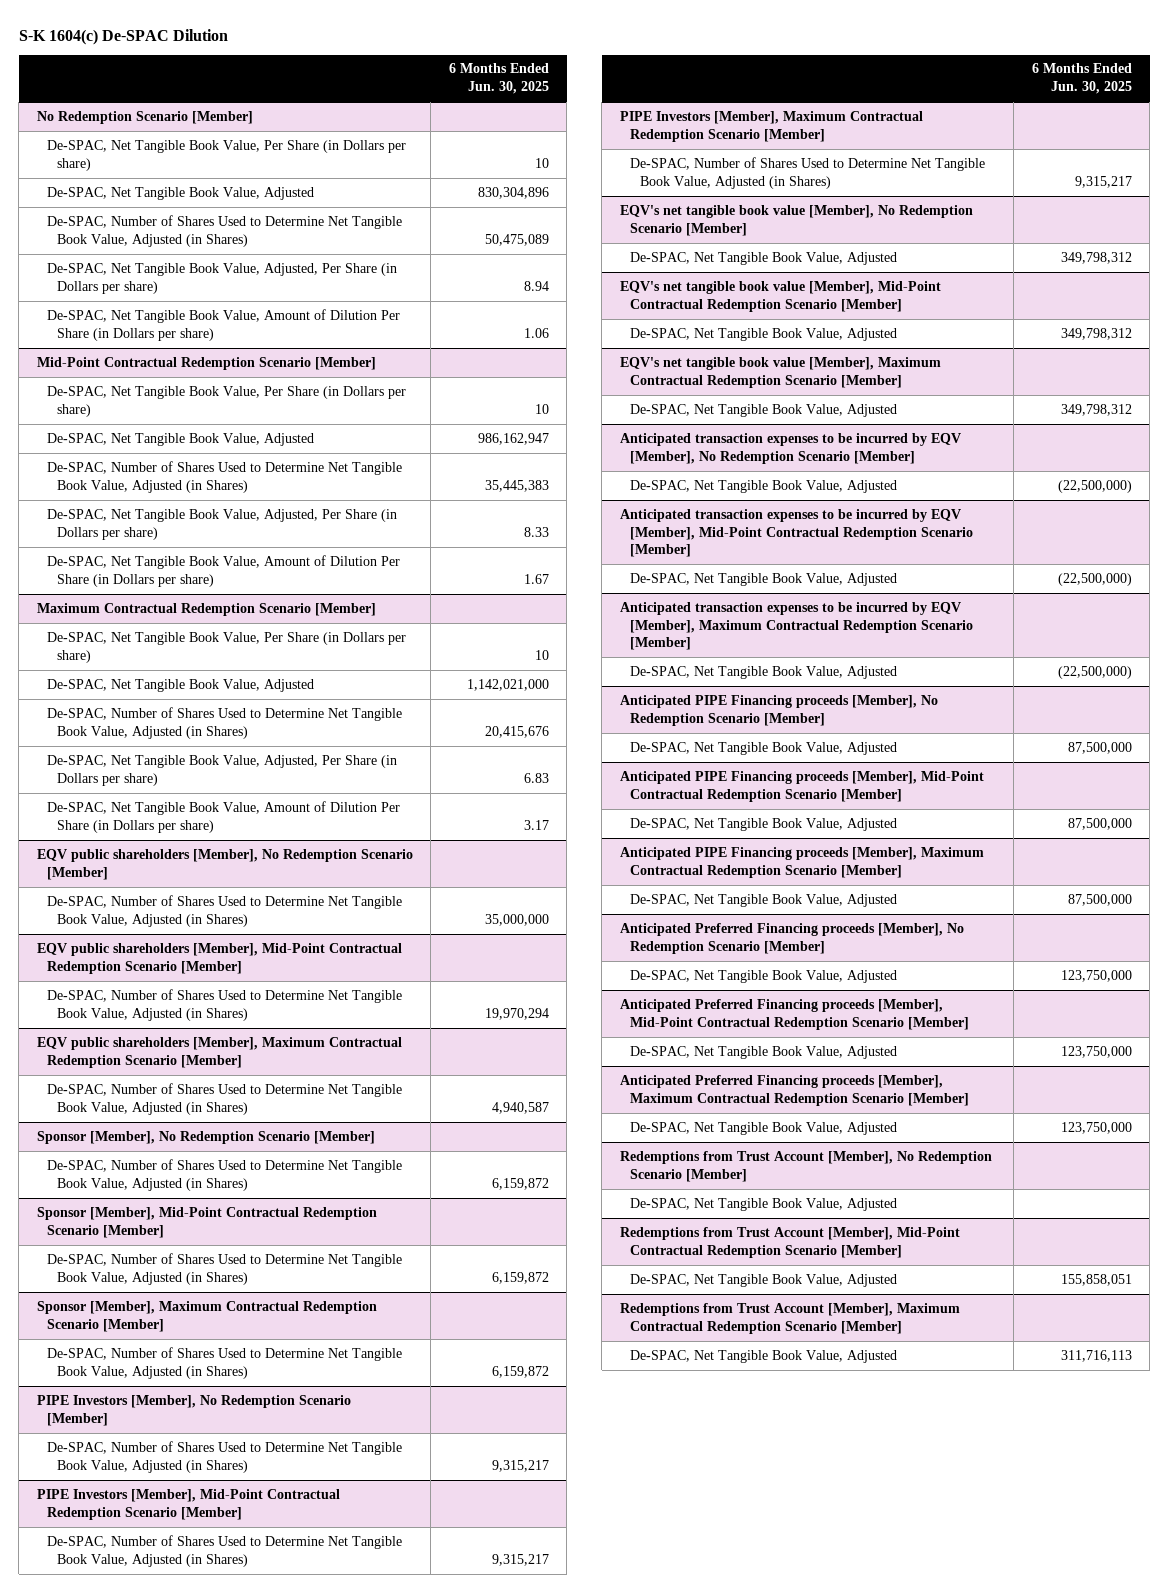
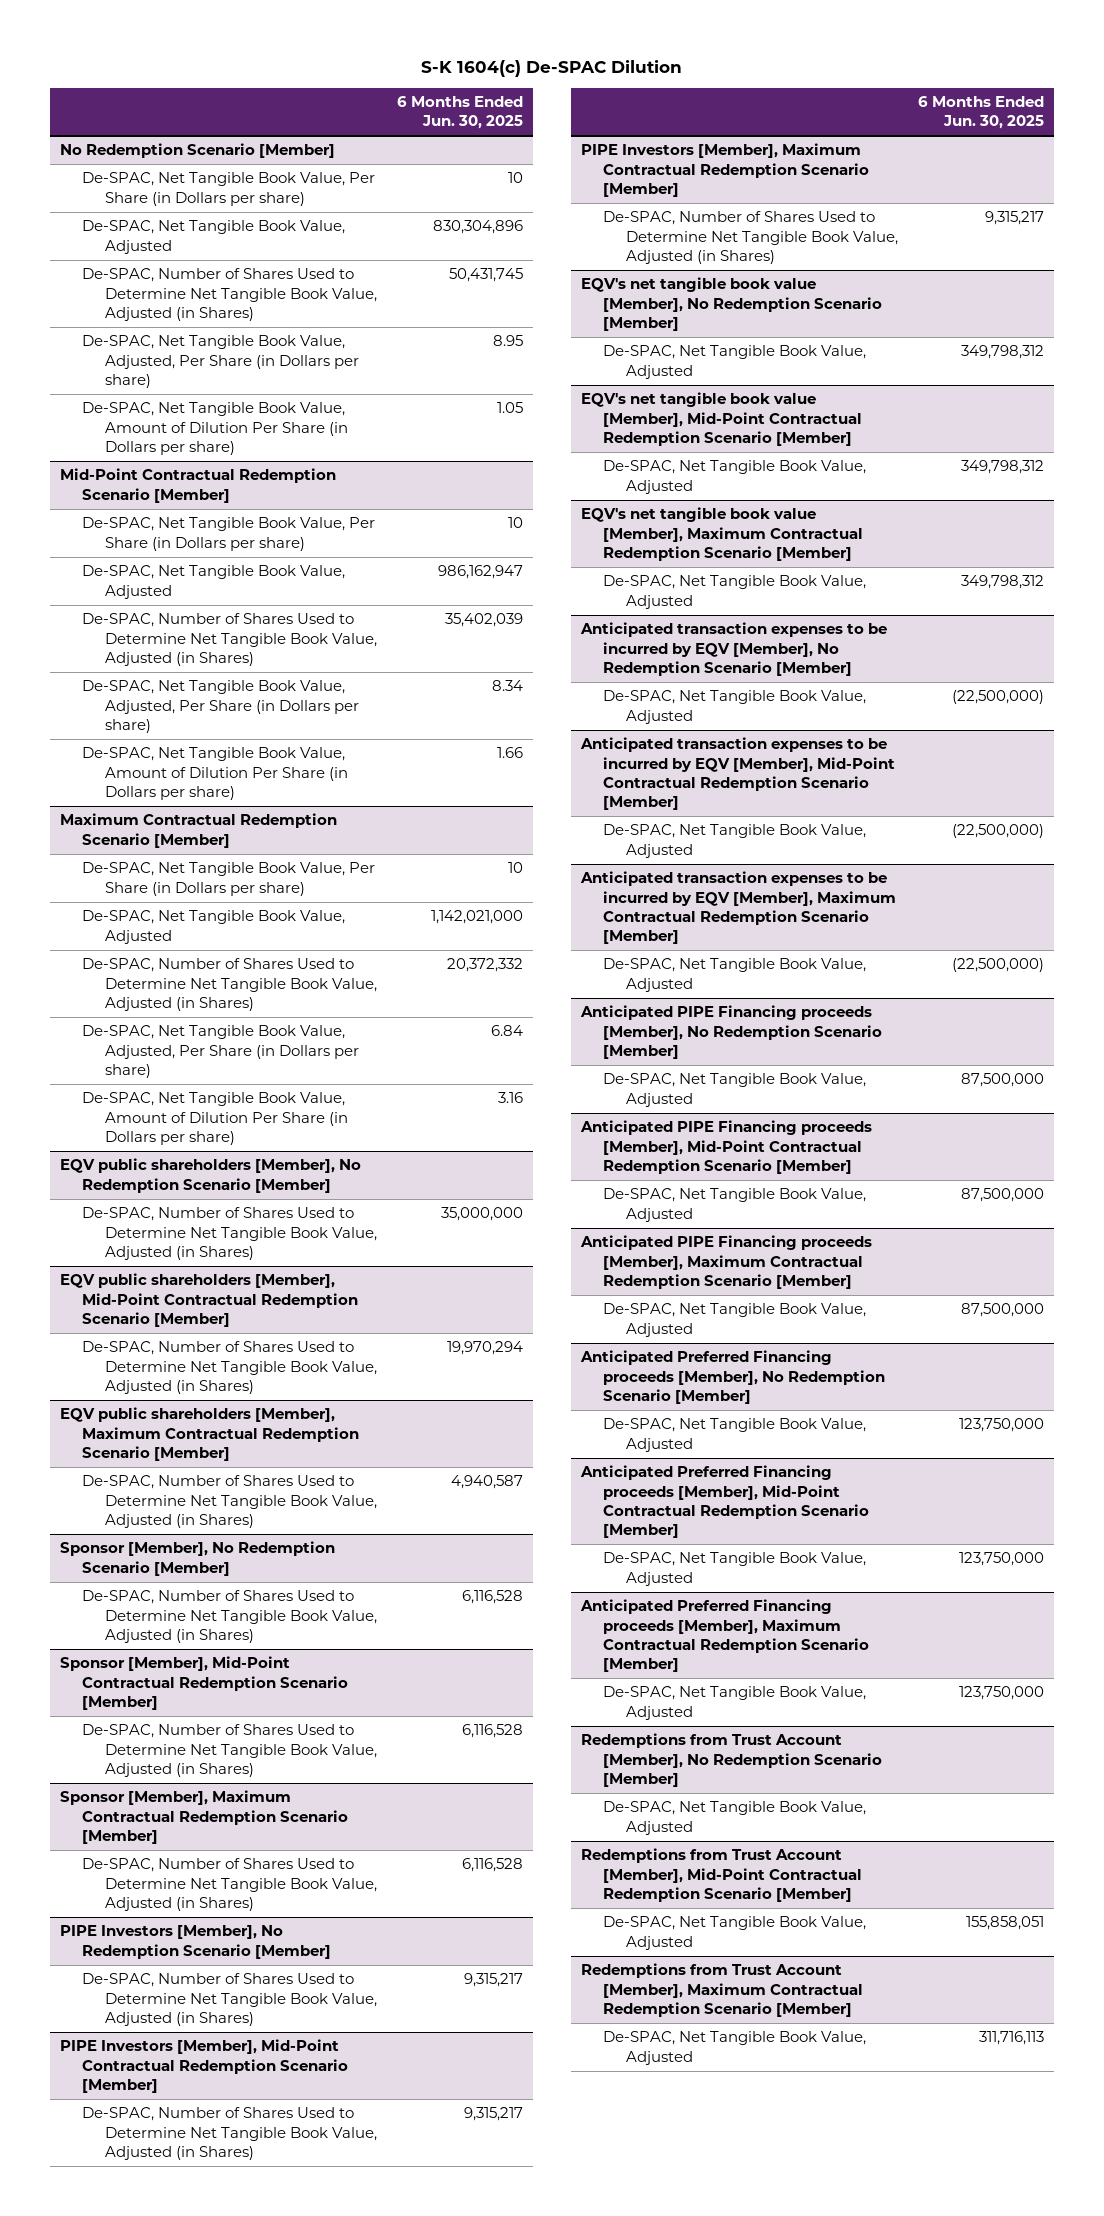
@ No Redemption Scenario [Member]
- De-SPAC, Number of Shares Used to Determine Net Tangible Book Value, Adjusted (in Shares) | 50,475,089
- De-SPAC, Net Tangible Book Value, Adjusted, Per Share (in Dollars per share) | 8.94
- De-SPAC, Net Tangible Book Value, Amount of Dilution Per Share (in Dollars per share) | 1.06
+ De-SPAC, Number of Shares Used to Determine Net Tangible Book Value, Adjusted (in Shares) | 50,431,745
+ De-SPAC, Net Tangible Book Value, Adjusted, Per Share (in Dollars per share) | 8.95
+ De-SPAC, Net Tangible Book Value, Amount of Dilution Per Share (in Dollars per share) | 1.05
@ Mid-Point Contractual Redemption Scenario [Member]
- De-SPAC, Number of Shares Used to Determine Net Tangible Book Value, Adjusted (in Shares) | 35,445,383
- De-SPAC, Net Tangible Book Value, Adjusted, Per Share (in Dollars per share) | 8.33
- De-SPAC, Net Tangible Book Value, Amount of Dilution Per Share (in Dollars per share) | 1.67
+ De-SPAC, Number of Shares Used to Determine Net Tangible Book Value, Adjusted (in Shares) | 35,402,039
+ De-SPAC, Net Tangible Book Value, Adjusted, Per Share (in Dollars per share) | 8.34
+ De-SPAC, Net Tangible Book Value, Amount of Dilution Per Share (in Dollars per share) | 1.66
@ Maximum Contractual Redemption Scenario [Member]
- De-SPAC, Number of Shares Used to Determine Net Tangible Book Value, Adjusted (in Shares) | 20,415,676
- De-SPAC, Net Tangible Book Value, Adjusted, Per Share (in Dollars per share) | 6.83
- De-SPAC, Net Tangible Book Value, Amount of Dilution Per Share (in Dollars per share) | 3.17
+ De-SPAC, Number of Shares Used to Determine Net Tangible Book Value, Adjusted (in Shares) | 20,372,332
+ De-SPAC, Net Tangible Book Value, Adjusted, Per Share (in Dollars per share) | 6.84
+ De-SPAC, Net Tangible Book Value, Amount of Dilution Per Share (in Dollars per share) | 3.16
@ Sponsor [Member], No Redemption Scenario [Member]
- De-SPAC, Number of Shares Used to Determine Net Tangible Book Value, Adjusted (in Shares) | 6,159,872
+ De-SPAC, Number of Shares Used to Determine Net Tangible Book Value, Adjusted (in Shares) | 6,116,528
@ Sponsor [Member], Mid-Point Contractual Redemption Scenario [Member]
- De-SPAC, Number of Shares Used to Determine Net Tangible Book Value, Adjusted (in Shares) | 6,159,872
+ De-SPAC, Number of Shares Used to Determine Net Tangible Book Value, Adjusted (in Shares) | 6,116,528
@ Sponsor [Member], Maximum Contractual Redemption Scenario [Member]
- De-SPAC, Number of Shares Used to Determine Net Tangible Book Value, Adjusted (in Shares) | 6,159,872
+ De-SPAC, Number of Shares Used to Determine Net Tangible Book Value, Adjusted (in Shares) | 6,116,528

